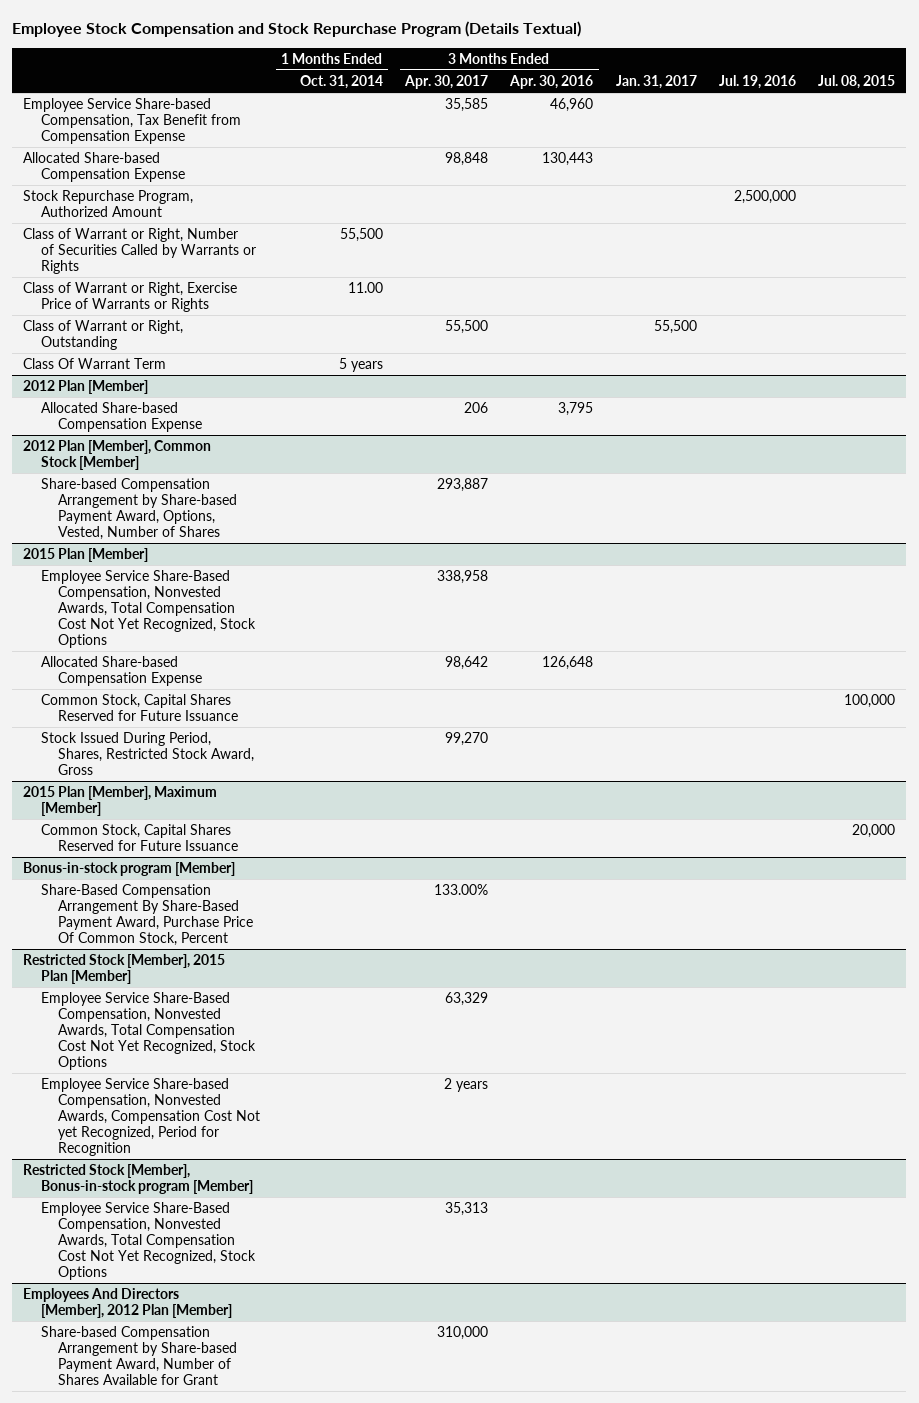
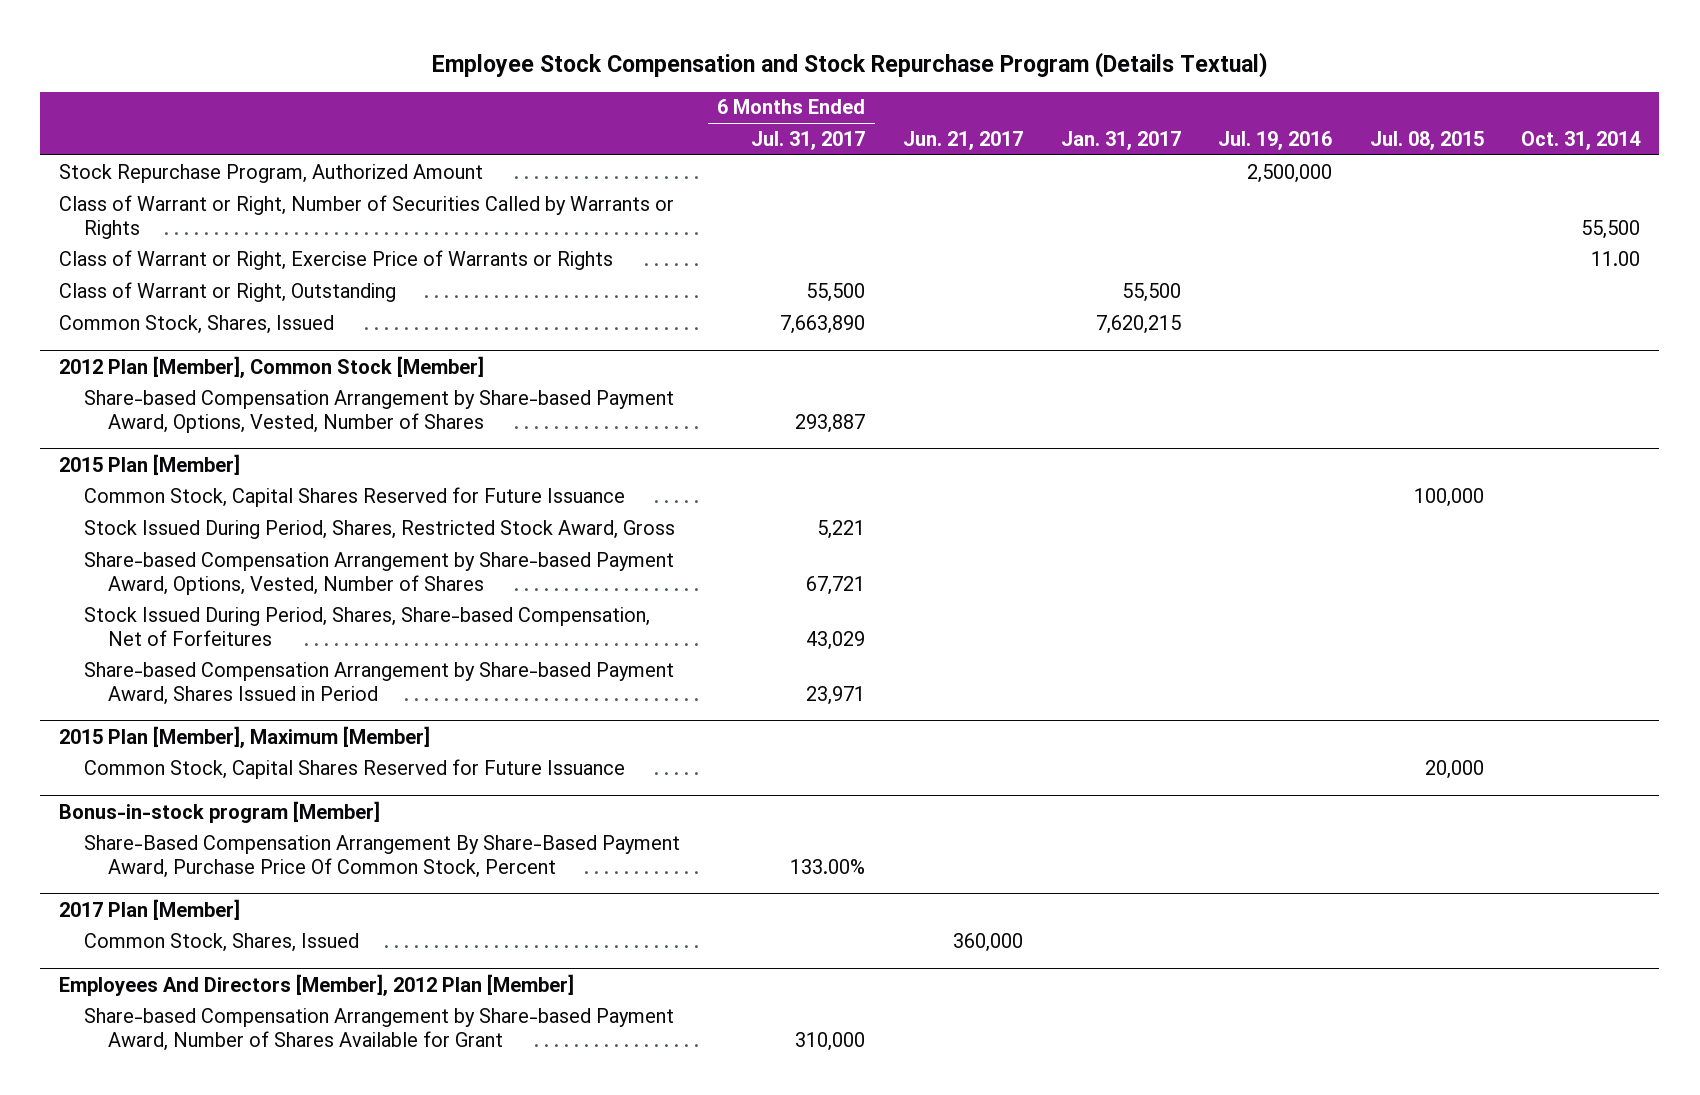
- | 1 Months Ended Oct. 31, 2014 | 3 Months Ended Apr. 30, 2017 | 3 Months Ended Apr. 30, 2016 | Jan. 31, 2017 | Jul. 19, 2016 | Jul. 08, 2015
+ | 6 Months Ended Jul. 31, 2017 | Jun. 21, 2017 | Jan. 31, 2017 | Jul. 19, 2016 | Jul. 08, 2015 | Oct. 31, 2014
- Employee Service Share-based Compensation, Tax Benefit from Compensation Expense | | 35,585 | 46,960 | | |
- Allocated Share-based Compensation Expense | | 98,848 | 130,443 | | |
- Class Of Warrant Term | 5 years | | | | |
- 2012 Plan [Member]
- Allocated Share-based Compensation Expense | | 206 | 3,795 | | |
+ Common Stock, Shares, Issued | 7,663,890 | | 7,620,215 | | |
@ 2015 Plan [Member]
- Employee Service Share-Based Compensation, Nonvested Awards, Total Compensation Cost Not Yet Recognized, Stock Options | | 338,958 | | | |
- Allocated Share-based Compensation Expense | | 98,642 | 126,648 | | |
+ Share-based Compensation Arrangement by Share-based Payment Award, Options, Vested, Number of Shares | 67,721 | | | | |
+ Stock Issued During Period, Shares, Share-based Compensation, Net of Forfeitures | 43,029 | | | | |
+ Share-based Compensation Arrangement by Share-based Payment Award, Shares Issued in Period | 23,971 | | | | |
- Restricted Stock [Member], 2015 Plan [Member]
- Employee Service Share-Based Compensation, Nonvested Awards, Total Compensation Cost Not Yet Recognized, Stock Options | | 63,329 | | | |
- Employee Service Share-based Compensation, Nonvested Awards, Compensation Cost Not yet Recognized, Period for Recognition | | 2 years | | | |
- Restricted Stock [Member], Bonus-in-stock program [Member]
- Employee Service Share-Based Compensation, Nonvested Awards, Total Compensation Cost Not Yet Recognized, Stock Options | | 35,313 | | | |
+ 2017 Plan [Member]
+ Common Stock, Shares, Issued | | 360,000 | | | |

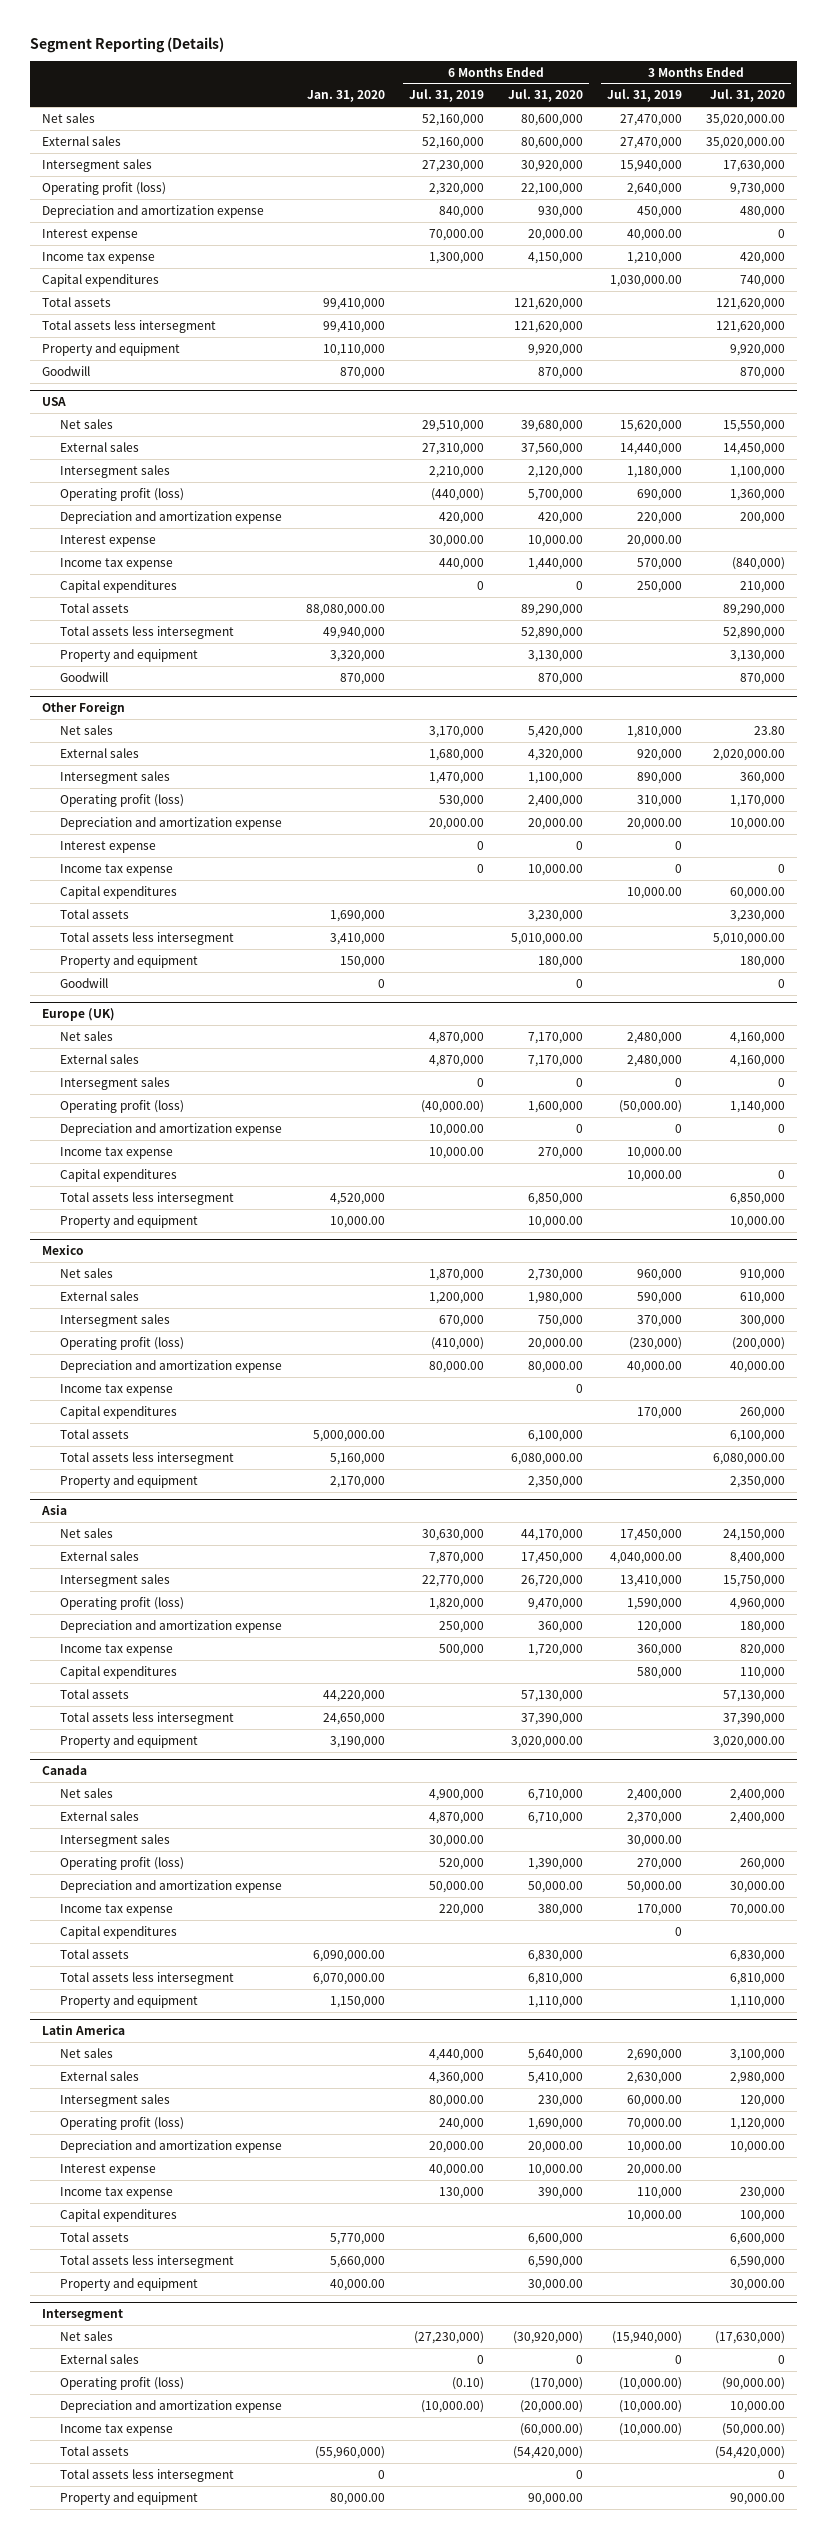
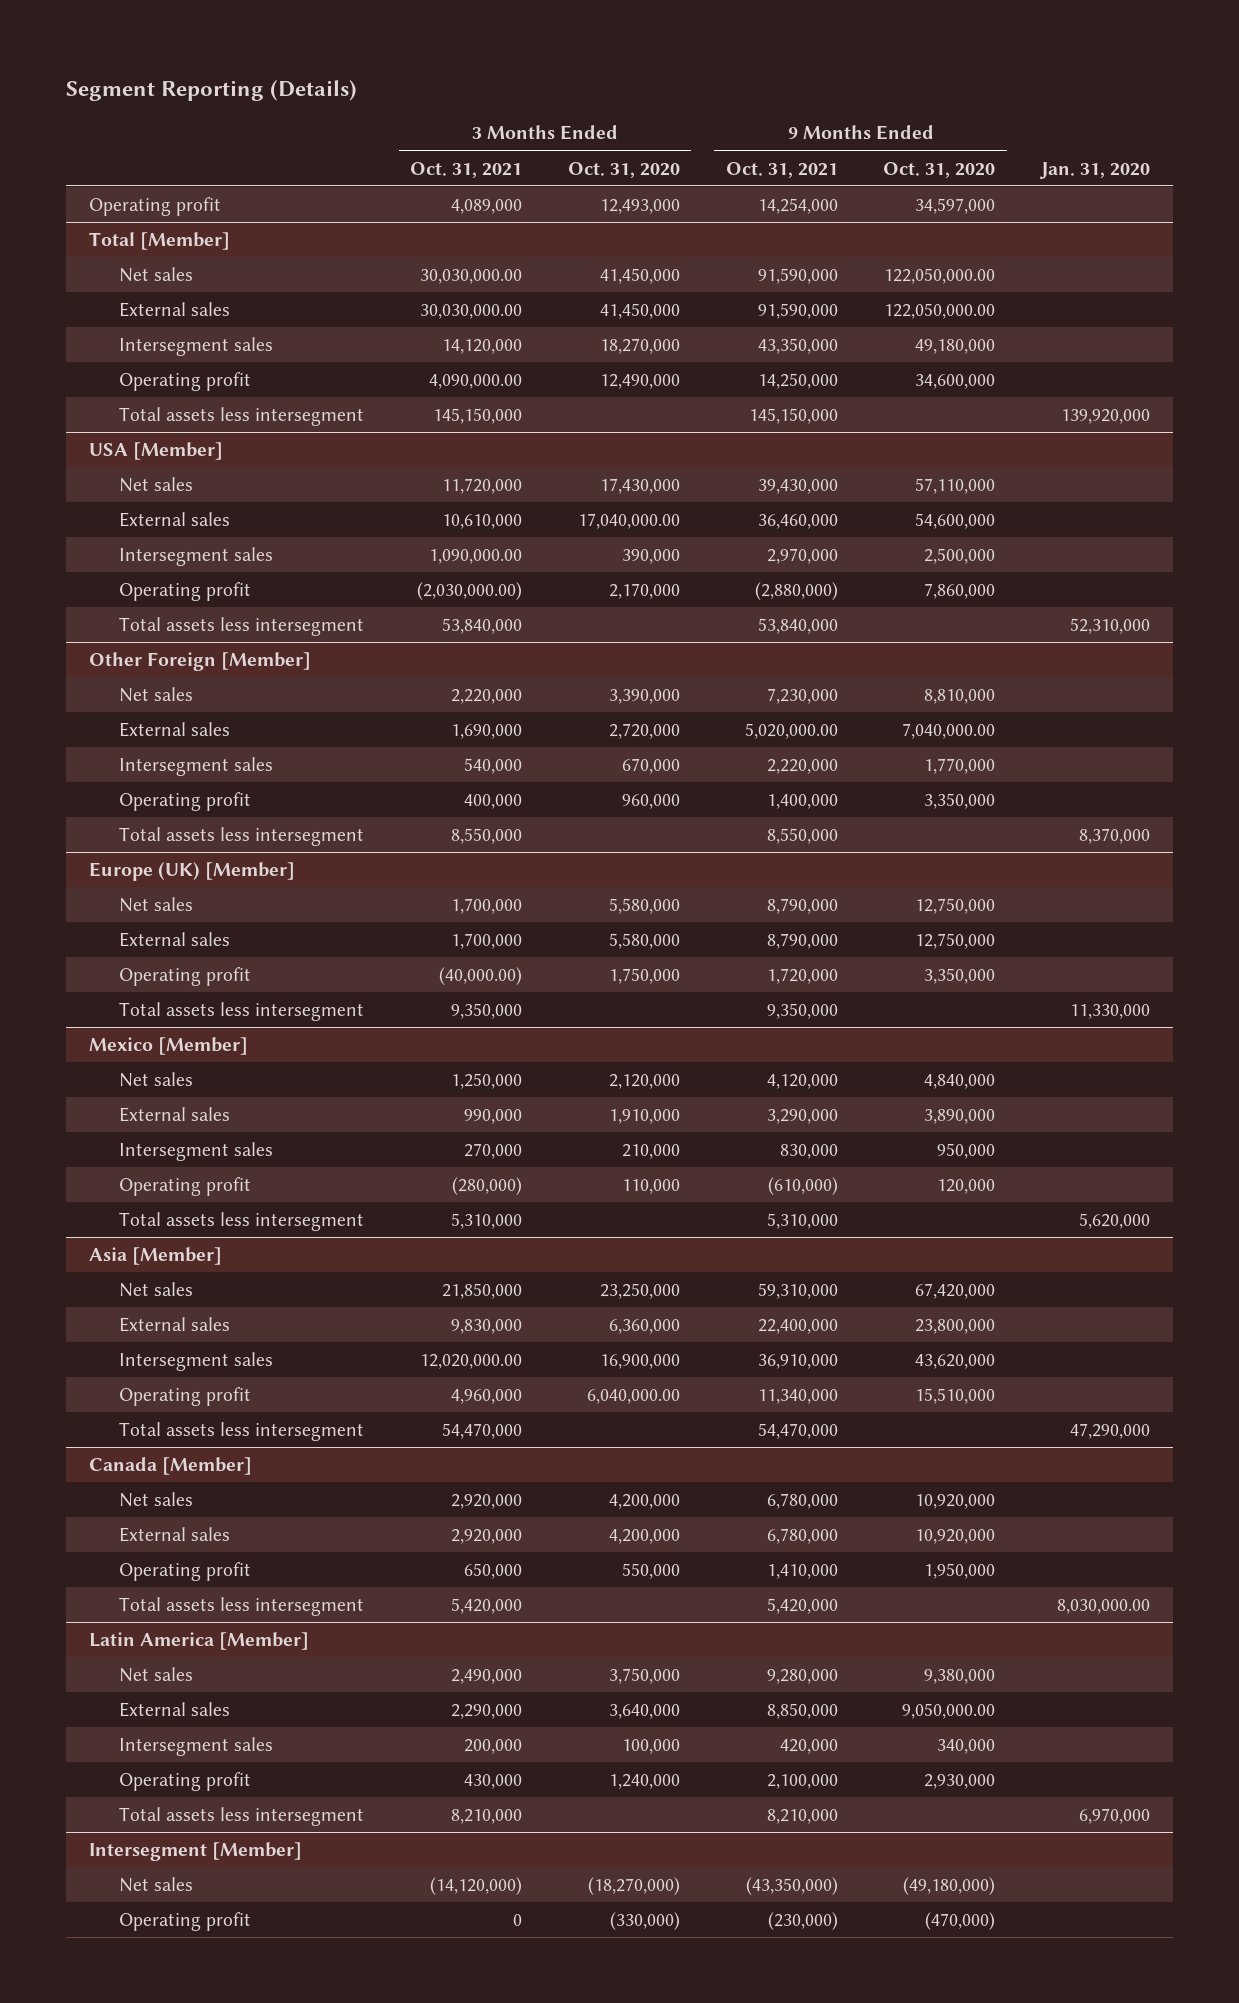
- | Jan. 31, 2020 | 6 Months Ended Jul. 31, 2019 | 6 Months Ended Jul. 31, 2020 | 3 Months Ended Jul. 31, 2019 | 3 Months Ended Jul. 31, 2020
+ | 3 Months Ended Oct. 31, 2021 | 3 Months Ended Oct. 31, 2020 | 9 Months Ended Oct. 31, 2021 | 9 Months Ended Oct. 31, 2020 | Jan. 31, 2020
- Net sales | | 52,160,000 | 80,600,000 | 27,470,000 | 35,020,000.00
- External sales | | 52,160,000 | 80,600,000 | 27,470,000 | 35,020,000.00
- Intersegment sales | | 27,230,000 | 30,920,000 | 15,940,000 | 17,630,000
- Operating profit (loss) | | 2,320,000 | 22,100,000 | 2,640,000 | 9,730,000
- Depreciation and amortization expense | | 840,000 | 930,000 | 450,000 | 480,000
- Interest expense | | 70,000.00 | 20,000.00 | 40,000.00 | 0
- Income tax expense | | 1,300,000 | 4,150,000 | 1,210,000 | 420,000
- Capital expenditures | | | | 1,030,000.00 | 740,000
- Total assets | 99,410,000 | | 121,620,000 | | 121,620,000
- Total assets less intersegment | 99,410,000 | | 121,620,000 | | 121,620,000
- Property and equipment | 10,110,000 | | 9,920,000 | | 9,920,000
- Goodwill | 870,000 | | 870,000 | | 870,000
- USA
+ Operating profit | 4,089,000 | 12,493,000 | 14,254,000 | 34,597,000 |
+ Total [Member]
+ Net sales | 30,030,000.00 | 41,450,000 | 91,590,000 | 122,050,000.00 |
+ External sales | 30,030,000.00 | 41,450,000 | 91,590,000 | 122,050,000.00 |
+ Intersegment sales | 14,120,000 | 18,270,000 | 43,350,000 | 49,180,000 |
+ Operating profit | 4,090,000.00 | 12,490,000 | 14,250,000 | 34,600,000 |
+ Total assets less intersegment | 145,150,000 | | 145,150,000 | | 139,920,000
+ USA [Member]
- Operating profit (loss) | | (440,000) | 5,700,000 | 690,000 | 1,360,000
- Depreciation and amortization expense | | 420,000 | 420,000 | 220,000 | 200,000
- Interest expense | | 30,000.00 | 10,000.00 | 20,000.00 |
- Income tax expense | | 440,000 | 1,440,000 | 570,000 | (840,000)
- Capital expenditures | | 0 | 0 | 250,000 | 210,000
- Total assets | 88,080,000.00 | | 89,290,000 | | 89,290,000
- Total assets less intersegment | 49,940,000 | | 52,890,000 | | 52,890,000
- Property and equipment | 3,320,000 | | 3,130,000 | | 3,130,000
- Goodwill | 870,000 | | 870,000 | | 870,000
- Other Foreign
+ Operating profit | (2,030,000.00) | 2,170,000 | (2,880,000) | 7,860,000 |
+ Total assets less intersegment | 53,840,000 | | 53,840,000 | | 52,310,000
+ Other Foreign [Member]
- Operating profit (loss) | | 530,000 | 2,400,000 | 310,000 | 1,170,000
- Depreciation and amortization expense | | 20,000.00 | 20,000.00 | 20,000.00 | 10,000.00
- Interest expense | | 0 | 0 | 0 |
- Income tax expense | | 0 | 10,000.00 | 0 | 0
- Capital expenditures | | | | 10,000.00 | 60,000.00
- Total assets | 1,690,000 | | 3,230,000 | | 3,230,000
- Total assets less intersegment | 3,410,000 | | 5,010,000.00 | | 5,010,000.00
- Property and equipment | 150,000 | | 180,000 | | 180,000
- Goodwill | 0 | | 0 | | 0
- Europe (UK)
+ Operating profit | 400,000 | 960,000 | 1,400,000 | 3,350,000 |
+ Total assets less intersegment | 8,550,000 | | 8,550,000 | | 8,370,000
+ Europe (UK) [Member]
- Intersegment sales | | 0 | 0 | 0 | 0
- Operating profit (loss) | | (40,000.00) | 1,600,000 | (50,000.00) | 1,140,000
- Depreciation and amortization expense | | 10,000.00 | 0 | 0 | 0
- Income tax expense | | 10,000.00 | 270,000 | 10,000.00 |
- Capital expenditures | | | | 10,000.00 | 0
- Total assets less intersegment | 4,520,000 | | 6,850,000 | | 6,850,000
- Property and equipment | 10,000.00 | | 10,000.00 | | 10,000.00
- Mexico
+ Operating profit | (40,000.00) | 1,750,000 | 1,720,000 | 3,350,000 |
+ Total assets less intersegment | 9,350,000 | | 9,350,000 | | 11,330,000
+ Mexico [Member]
- Operating profit (loss) | | (410,000) | 20,000.00 | (230,000) | (200,000)
- Depreciation and amortization expense | | 80,000.00 | 80,000.00 | 40,000.00 | 40,000.00
- Income tax expense | | | 0 | |
- Capital expenditures | | | | 170,000 | 260,000
- Total assets | 5,000,000.00 | | 6,100,000 | | 6,100,000
- Total assets less intersegment | 5,160,000 | | 6,080,000.00 | | 6,080,000.00
- Property and equipment | 2,170,000 | | 2,350,000 | | 2,350,000
- Asia
+ Operating profit | (280,000) | 110,000 | (610,000) | 120,000 |
+ Total assets less intersegment | 5,310,000 | | 5,310,000 | | 5,620,000
+ Asia [Member]
- Operating profit (loss) | | 1,820,000 | 9,470,000 | 1,590,000 | 4,960,000
- Depreciation and amortization expense | | 250,000 | 360,000 | 120,000 | 180,000
- Income tax expense | | 500,000 | 1,720,000 | 360,000 | 820,000
- Capital expenditures | | | | 580,000 | 110,000
- Total assets | 44,220,000 | | 57,130,000 | | 57,130,000
- Total assets less intersegment | 24,650,000 | | 37,390,000 | | 37,390,000
- Property and equipment | 3,190,000 | | 3,020,000.00 | | 3,020,000.00
- Canada
+ Operating profit | 4,960,000 | 6,040,000.00 | 11,340,000 | 15,510,000 |
+ Total assets less intersegment | 54,470,000 | | 54,470,000 | | 47,290,000
+ Canada [Member]
- Intersegment sales | | 30,000.00 | | 30,000.00 |
- Operating profit (loss) | | 520,000 | 1,390,000 | 270,000 | 260,000
- Depreciation and amortization expense | | 50,000.00 | 50,000.00 | 50,000.00 | 30,000.00
- Income tax expense | | 220,000 | 380,000 | 170,000 | 70,000.00
- Capital expenditures | | | | 0 |
- Total assets | 6,090,000.00 | | 6,830,000 | | 6,830,000
- Total assets less intersegment | 6,070,000.00 | | 6,810,000 | | 6,810,000
- Property and equipment | 1,150,000 | | 1,110,000 | | 1,110,000
- Latin America
+ Operating profit | 650,000 | 550,000 | 1,410,000 | 1,950,000 |
+ Total assets less intersegment | 5,420,000 | | 5,420,000 | | 8,030,000.00
+ Latin America [Member]
- Operating profit (loss) | | 240,000 | 1,690,000 | 70,000.00 | 1,120,000
- Depreciation and amortization expense | | 20,000.00 | 20,000.00 | 10,000.00 | 10,000.00
- Interest expense | | 40,000.00 | 10,000.00 | 20,000.00 |
- Income tax expense | | 130,000 | 390,000 | 110,000 | 230,000
- Capital expenditures | | | | 10,000.00 | 100,000
- Total assets | 5,770,000 | | 6,600,000 | | 6,600,000
- Total assets less intersegment | 5,660,000 | | 6,590,000 | | 6,590,000
- Property and equipment | 40,000.00 | | 30,000.00 | | 30,000.00
- Intersegment
+ Operating profit | 430,000 | 1,240,000 | 2,100,000 | 2,930,000 |
+ Total assets less intersegment | 8,210,000 | | 8,210,000 | | 6,970,000
+ Intersegment [Member]
- External sales | | 0 | 0 | 0 | 0
- Operating profit (loss) | | (0.10) | (170,000) | (10,000.00) | (90,000.00)
- Depreciation and amortization expense | | (10,000.00) | (20,000.00) | (10,000.00) | 10,000.00
- Income tax expense | | | (60,000.00) | (10,000.00) | (50,000.00)
- Total assets | (55,960,000) | | (54,420,000) | | (54,420,000)
- Total assets less intersegment | 0 | | 0 | | 0
- Property and equipment | 80,000.00 | | 90,000.00 | | 90,000.00
+ Operating profit | 0 | (330,000) | (230,000) | (470,000) |

